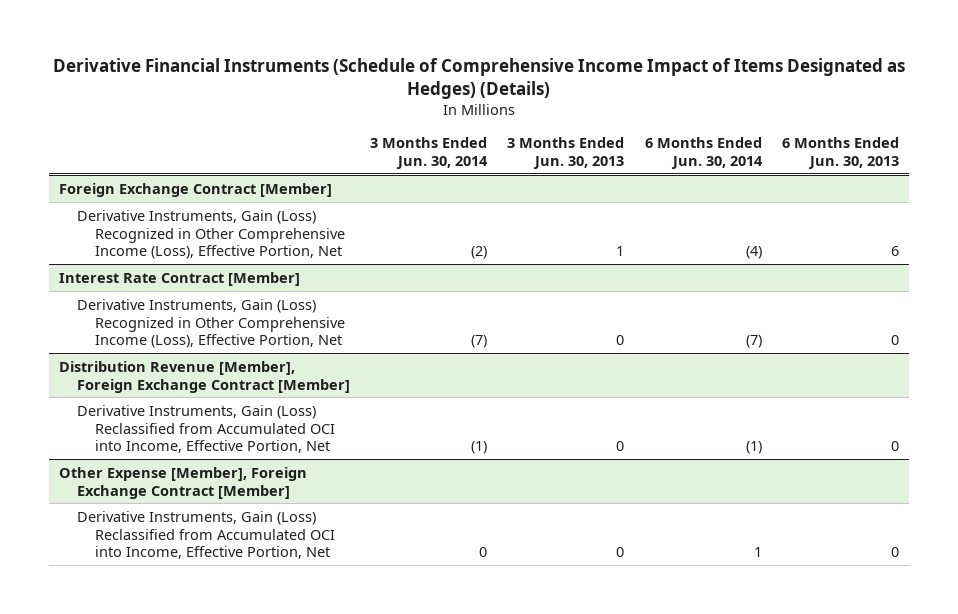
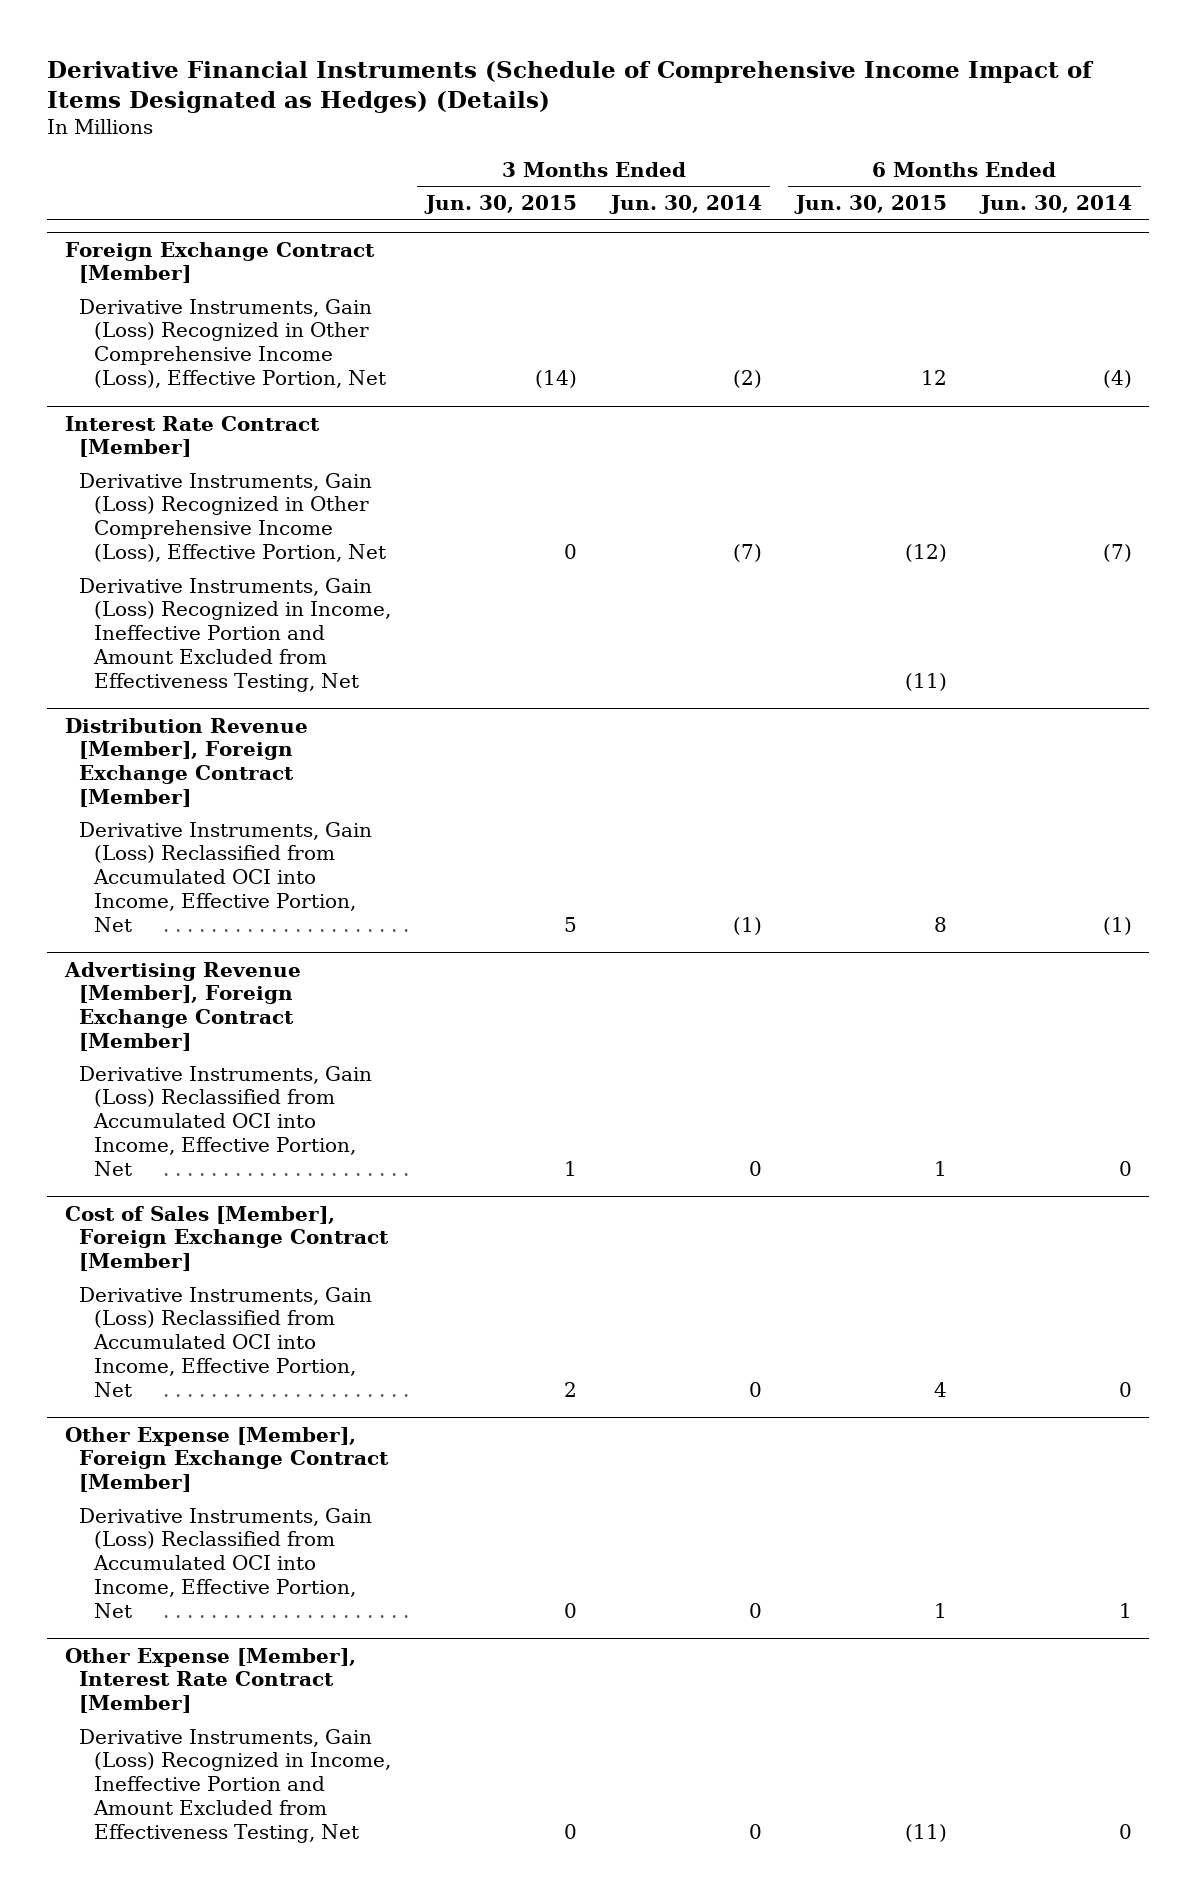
- | 3 Months Ended Jun. 30, 2014 | 3 Months Ended Jun. 30, 2013 | 6 Months Ended Jun. 30, 2014 | 6 Months Ended Jun. 30, 2013
+ | 3 Months Ended Jun. 30, 2015 | 3 Months Ended Jun. 30, 2014 | 6 Months Ended Jun. 30, 2015 | 6 Months Ended Jun. 30, 2014
@ Interest Rate Contract [Member]
+ Derivative Instruments, Gain (Loss) Recognized in Income, Ineffective Portion and Amount Excluded from Effectiveness Testing, Net | | | (11) |
+ Advertising Revenue [Member], Foreign Exchange Contract [Member]
+ Derivative Instruments, Gain (Loss) Reclassified from Accumulated OCI into Income, Effective Portion, Net | 1 | 0 | 1 | 0
+ Cost of Sales [Member], Foreign Exchange Contract [Member]
+ Derivative Instruments, Gain (Loss) Reclassified from Accumulated OCI into Income, Effective Portion, Net | 2 | 0 | 4 | 0
+ Other Expense [Member], Interest Rate Contract [Member]
+ Derivative Instruments, Gain (Loss) Recognized in Income, Ineffective Portion and Amount Excluded from Effectiveness Testing, Net | 0 | 0 | (11) | 0

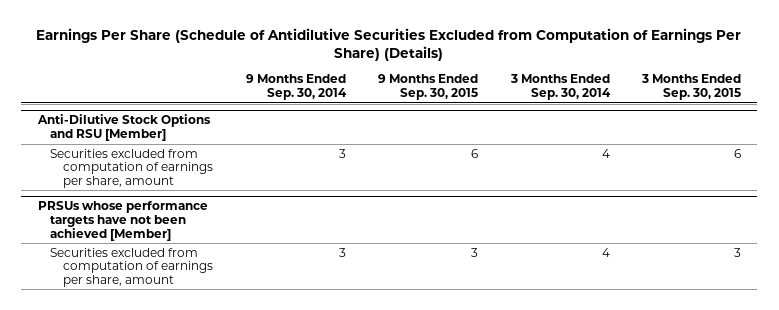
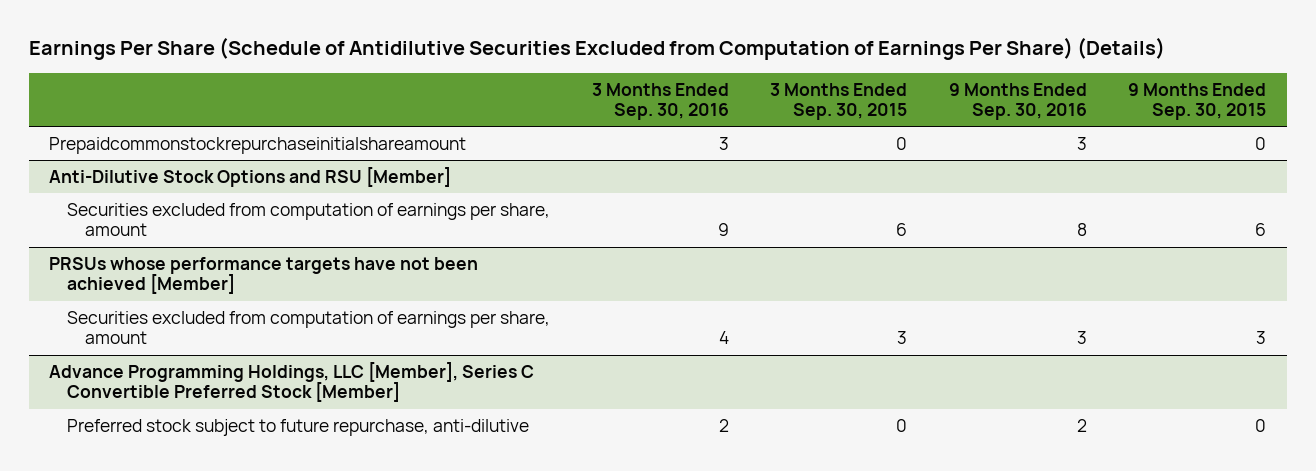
- | 9 Months Ended Sep. 30, 2014 | 9 Months Ended Sep. 30, 2015 | 3 Months Ended Sep. 30, 2014 | 3 Months Ended Sep. 30, 2015
+ | 3 Months Ended Sep. 30, 2016 | 3 Months Ended Sep. 30, 2015 | 9 Months Ended Sep. 30, 2016 | 9 Months Ended Sep. 30, 2015
+ Prepaidcommonstockrepurchaseinitialshareamount | 3 | 0 | 3 | 0
+ Advance Programming Holdings, LLC [Member], Series C Convertible Preferred Stock [Member]
+ Preferred stock subject to future repurchase, anti-dilutive | 2 | 0 | 2 | 0

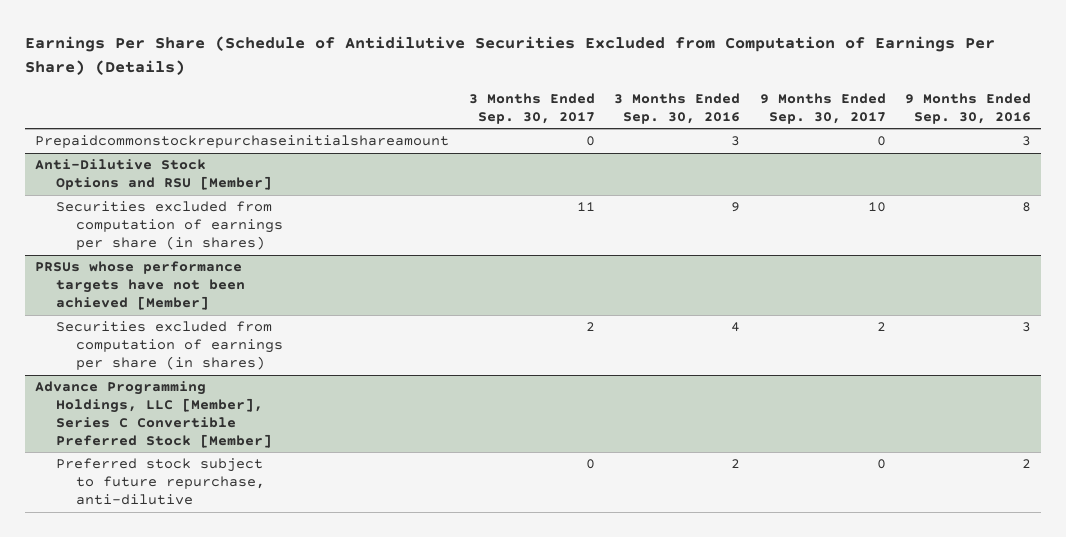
- | 3 Months Ended Sep. 30, 2016 | 3 Months Ended Sep. 30, 2015 | 9 Months Ended Sep. 30, 2016 | 9 Months Ended Sep. 30, 2015
+ | 3 Months Ended Sep. 30, 2017 | 3 Months Ended Sep. 30, 2016 | 9 Months Ended Sep. 30, 2017 | 9 Months Ended Sep. 30, 2016
@ Anti-Dilutive Stock Options and RSU [Member]
- Securities excluded from computation of earnings per share, amount | 9 | 6 | 8 | 6
+ Securities excluded from computation of earnings per share (in shares) | 11 | 9 | 10 | 8
@ PRSUs whose performance targets have not been achieved [Member]
- Securities excluded from computation of earnings per share, amount | 4 | 3 | 3 | 3
+ Securities excluded from computation of earnings per share (in shares) | 2 | 4 | 2 | 3

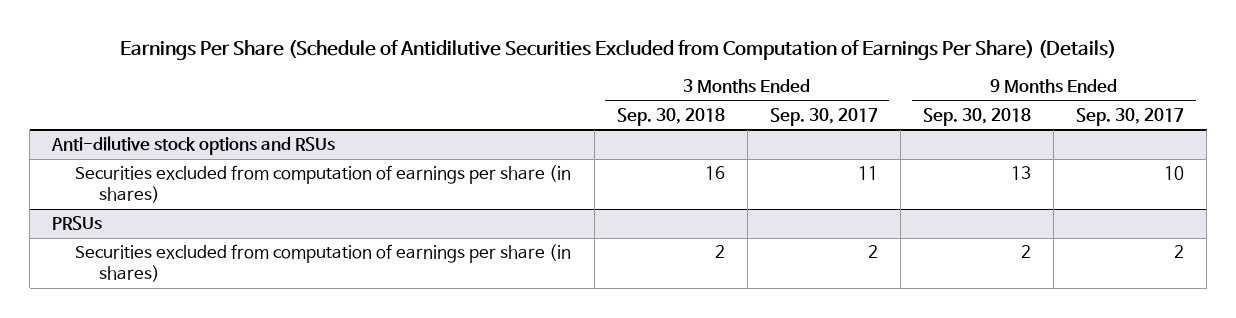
- | 3 Months Ended Sep. 30, 2017 | 3 Months Ended Sep. 30, 2016 | 9 Months Ended Sep. 30, 2017 | 9 Months Ended Sep. 30, 2016
+ | 3 Months Ended Sep. 30, 2018 | 3 Months Ended Sep. 30, 2017 | 9 Months Ended Sep. 30, 2018 | 9 Months Ended Sep. 30, 2017
- Prepaidcommonstockrepurchaseinitialshareamount | 0 | 3 | 0 | 3
- Anti-Dilutive Stock Options and RSU [Member]
+ Anti-dilutive stock options and RSUs
- PRSUs whose performance targets have not been achieved [Member]
+ PRSUs
- Advance Programming Holdings, LLC [Member], Series C Convertible Preferred Stock [Member]
- Preferred stock subject to future repurchase, anti-dilutive | 0 | 2 | 0 | 2

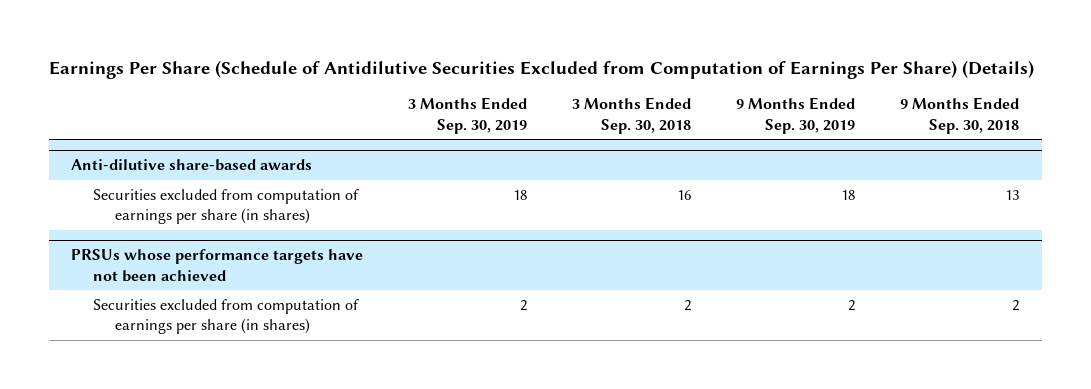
- | 3 Months Ended Sep. 30, 2018 | 3 Months Ended Sep. 30, 2017 | 9 Months Ended Sep. 30, 2018 | 9 Months Ended Sep. 30, 2017
+ | 3 Months Ended Sep. 30, 2019 | 3 Months Ended Sep. 30, 2018 | 9 Months Ended Sep. 30, 2019 | 9 Months Ended Sep. 30, 2018
- Anti-dilutive stock options and RSUs
+ Anti-dilutive share-based awards
- PRSUs
+ PRSUs whose performance targets have not been achieved

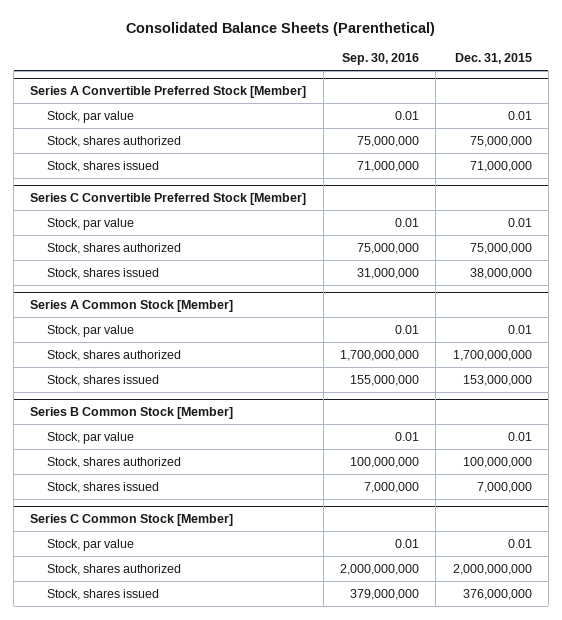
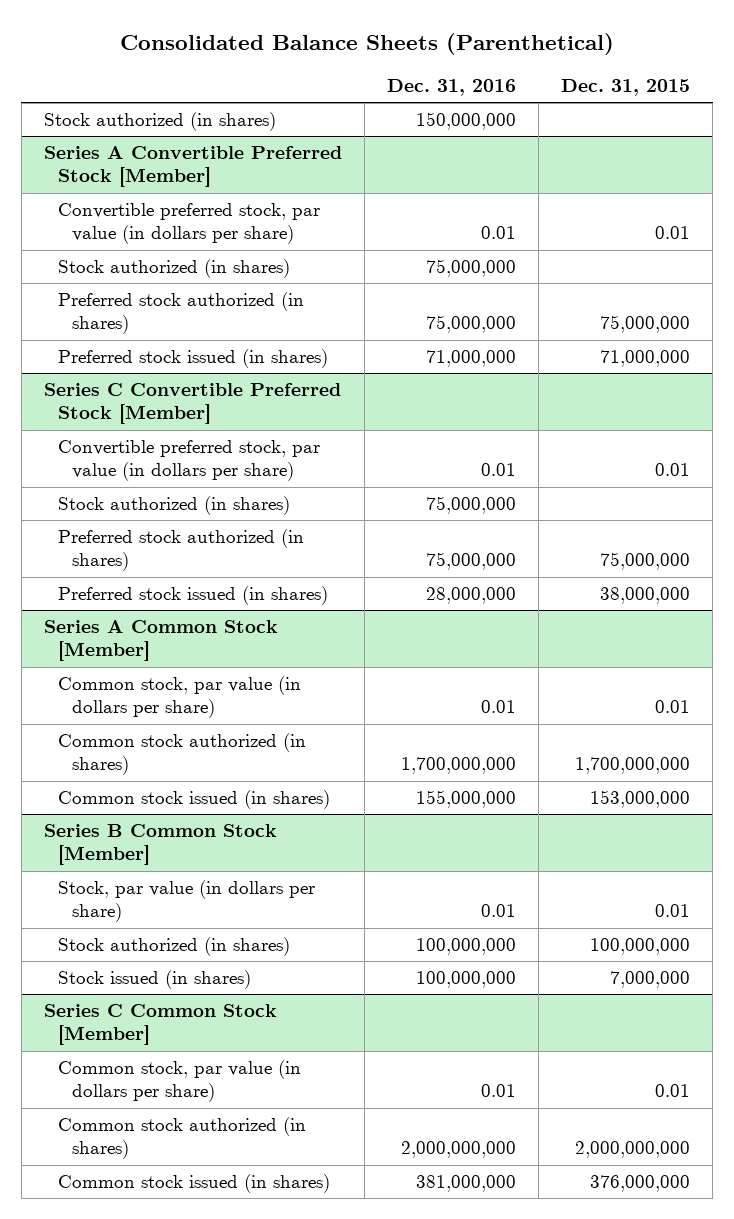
- | Sep. 30, 2016 | Dec. 31, 2015
+ | Dec. 31, 2016 | Dec. 31, 2015
+ Stock authorized (in shares) | 150,000,000 |
@ Series A Convertible Preferred Stock [Member]
- Stock, par value | 0.01 | 0.01
- Stock, shares authorized | 75,000,000 | 75,000,000
- Stock, shares issued | 71,000,000 | 71,000,000
+ Convertible preferred stock, par value (in dollars per share) | 0.01 | 0.01
+ Stock authorized (in shares) | 75,000,000 |
+ Preferred stock authorized (in shares) | 75,000,000 | 75,000,000
+ Preferred stock issued (in shares) | 71,000,000 | 71,000,000
@ Series C Convertible Preferred Stock [Member]
- Stock, par value | 0.01 | 0.01
- Stock, shares authorized | 75,000,000 | 75,000,000
- Stock, shares issued | 31,000,000 | 38,000,000
+ Convertible preferred stock, par value (in dollars per share) | 0.01 | 0.01
+ Stock authorized (in shares) | 75,000,000 |
+ Preferred stock authorized (in shares) | 75,000,000 | 75,000,000
+ Preferred stock issued (in shares) | 28,000,000 | 38,000,000
@ Series A Common Stock [Member]
- Stock, par value | 0.01 | 0.01
- Stock, shares authorized | 1,700,000,000 | 1,700,000,000
- Stock, shares issued | 155,000,000 | 153,000,000
+ Common stock, par value (in dollars per share) | 0.01 | 0.01
+ Common stock authorized (in shares) | 1,700,000,000 | 1,700,000,000
+ Common stock issued (in shares) | 155,000,000 | 153,000,000
@ Series B Common Stock [Member]
- Stock, par value | 0.01 | 0.01
- Stock, shares authorized | 100,000,000 | 100,000,000
- Stock, shares issued | 7,000,000 | 7,000,000
+ Stock, par value (in dollars per share) | 0.01 | 0.01
+ Stock authorized (in shares) | 100,000,000 | 100,000,000
+ Stock issued (in shares) | 100,000,000 | 7,000,000
@ Series C Common Stock [Member]
- Stock, par value | 0.01 | 0.01
- Stock, shares authorized | 2,000,000,000 | 2,000,000,000
- Stock, shares issued | 379,000,000 | 376,000,000
+ Common stock, par value (in dollars per share) | 0.01 | 0.01
+ Common stock authorized (in shares) | 2,000,000,000 | 2,000,000,000
+ Common stock issued (in shares) | 381,000,000 | 376,000,000

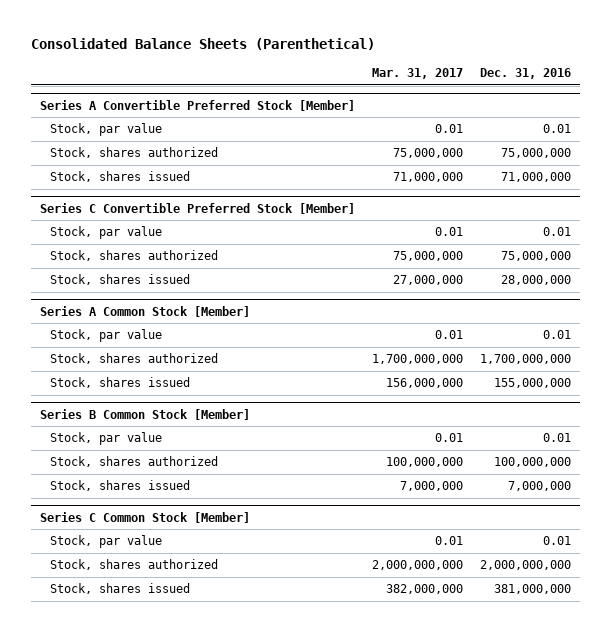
- | Dec. 31, 2016 | Dec. 31, 2015
+ | Mar. 31, 2017 | Dec. 31, 2016
- Stock authorized (in shares) | 150,000,000 |
@ Series A Convertible Preferred Stock [Member]
- Convertible preferred stock, par value (in dollars per share) | 0.01 | 0.01
- Stock authorized (in shares) | 75,000,000 |
- Preferred stock authorized (in shares) | 75,000,000 | 75,000,000
- Preferred stock issued (in shares) | 71,000,000 | 71,000,000
+ Stock, par value | 0.01 | 0.01
+ Stock, shares authorized | 75,000,000 | 75,000,000
+ Stock, shares issued | 71,000,000 | 71,000,000
@ Series C Convertible Preferred Stock [Member]
- Convertible preferred stock, par value (in dollars per share) | 0.01 | 0.01
- Stock authorized (in shares) | 75,000,000 |
- Preferred stock authorized (in shares) | 75,000,000 | 75,000,000
- Preferred stock issued (in shares) | 28,000,000 | 38,000,000
+ Stock, par value | 0.01 | 0.01
+ Stock, shares authorized | 75,000,000 | 75,000,000
+ Stock, shares issued | 27,000,000 | 28,000,000
@ Series A Common Stock [Member]
- Common stock, par value (in dollars per share) | 0.01 | 0.01
- Common stock authorized (in shares) | 1,700,000,000 | 1,700,000,000
- Common stock issued (in shares) | 155,000,000 | 153,000,000
+ Stock, par value | 0.01 | 0.01
+ Stock, shares authorized | 1,700,000,000 | 1,700,000,000
+ Stock, shares issued | 156,000,000 | 155,000,000
@ Series B Common Stock [Member]
- Stock, par value (in dollars per share) | 0.01 | 0.01
- Stock authorized (in shares) | 100,000,000 | 100,000,000
- Stock issued (in shares) | 100,000,000 | 7,000,000
+ Stock, par value | 0.01 | 0.01
+ Stock, shares authorized | 100,000,000 | 100,000,000
+ Stock, shares issued | 7,000,000 | 7,000,000
@ Series C Common Stock [Member]
- Common stock, par value (in dollars per share) | 0.01 | 0.01
- Common stock authorized (in shares) | 2,000,000,000 | 2,000,000,000
- Common stock issued (in shares) | 381,000,000 | 376,000,000
+ Stock, par value | 0.01 | 0.01
+ Stock, shares authorized | 2,000,000,000 | 2,000,000,000
+ Stock, shares issued | 382,000,000 | 381,000,000

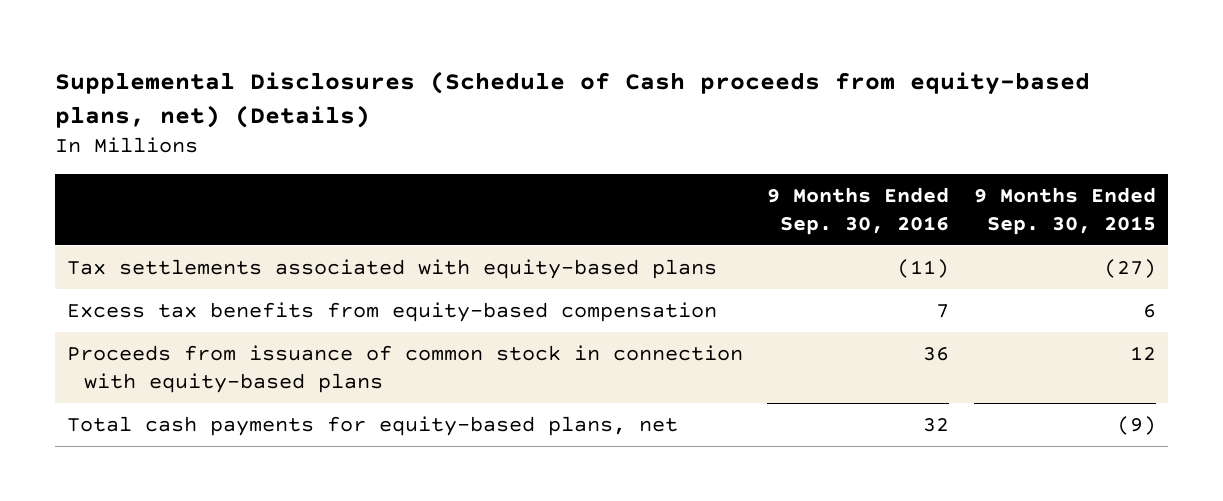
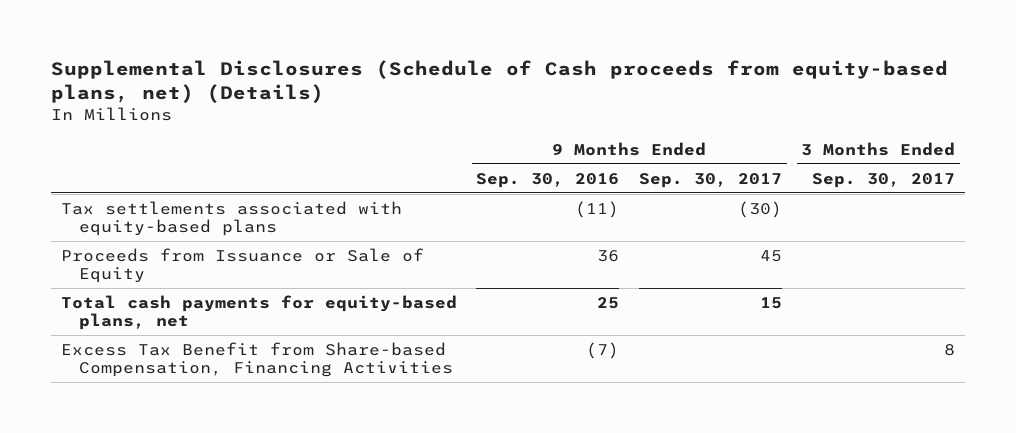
- | 9 Months Ended Sep. 30, 2016 | 9 Months Ended Sep. 30, 2015
+ | 9 Months Ended Sep. 30, 2016 | 9 Months Ended Sep. 30, 2017 | 3 Months Ended Sep. 30, 2017
- Excess tax benefits from equity-based compensation | 7 | 6
- Proceeds from issuance of common stock in connection with equity-based plans | 36 | 12
- Total cash payments for equity-based plans, net | 32 | (9)
+ Proceeds from Issuance or Sale of Equity | 36 | 45 |
+ Total cash payments for equity-based plans, net | 25 | 15 |
+ Excess Tax Benefit from Share-based Compensation, Financing Activities | (7) | | 8

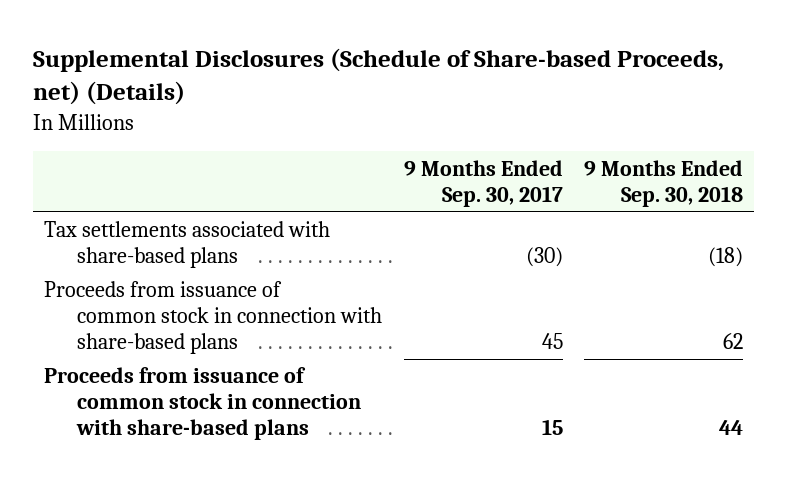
- Supplemental Disclosures (Schedule of Cash proceeds from equity-based plans, net) (Details)
+ Supplemental Disclosures (Schedule of Share-based Proceeds, net) (Details)
- | 9 Months Ended Sep. 30, 2016 | 9 Months Ended Sep. 30, 2017 | 3 Months Ended Sep. 30, 2017
+ | 9 Months Ended Sep. 30, 2017 | 9 Months Ended Sep. 30, 2018
- Tax settlements associated with equity-based plans | (11) | (30) |
- Proceeds from Issuance or Sale of Equity | 36 | 45 |
- Total cash payments for equity-based plans, net | 25 | 15 |
- Excess Tax Benefit from Share-based Compensation, Financing Activities | (7) | | 8
+ Tax settlements associated with share-based plans | (30) | (18)
+ Proceeds from issuance of common stock in connection with share-based plans | 45 | 62
+ Proceeds from issuance of common stock in connection with share-based plans | 15 | 44

